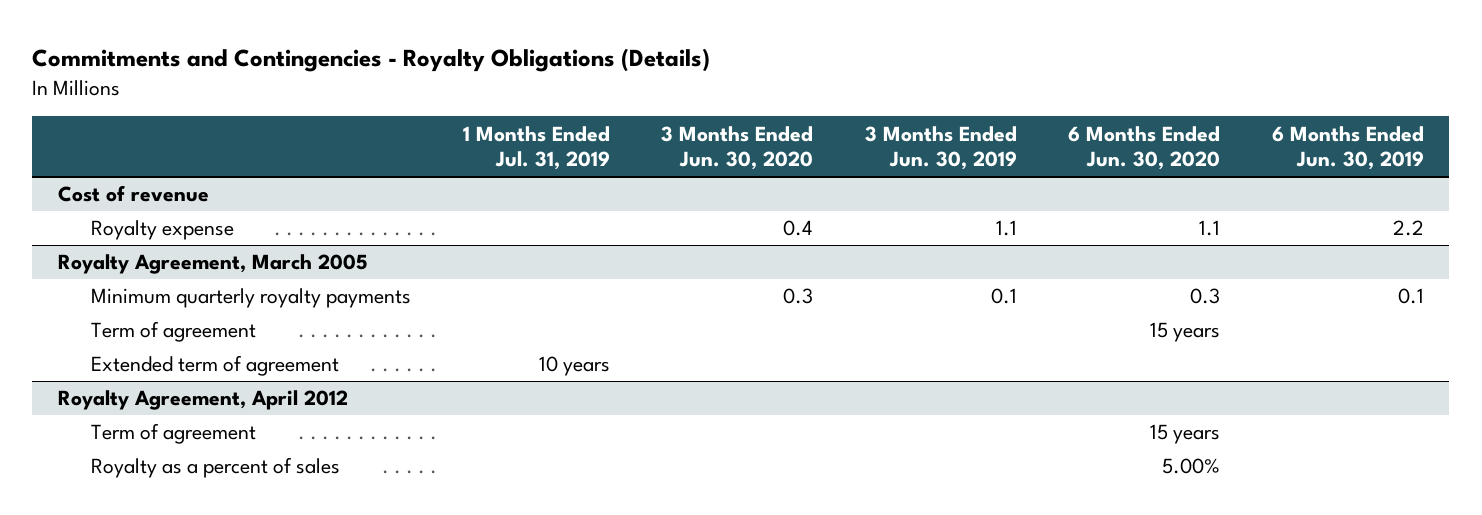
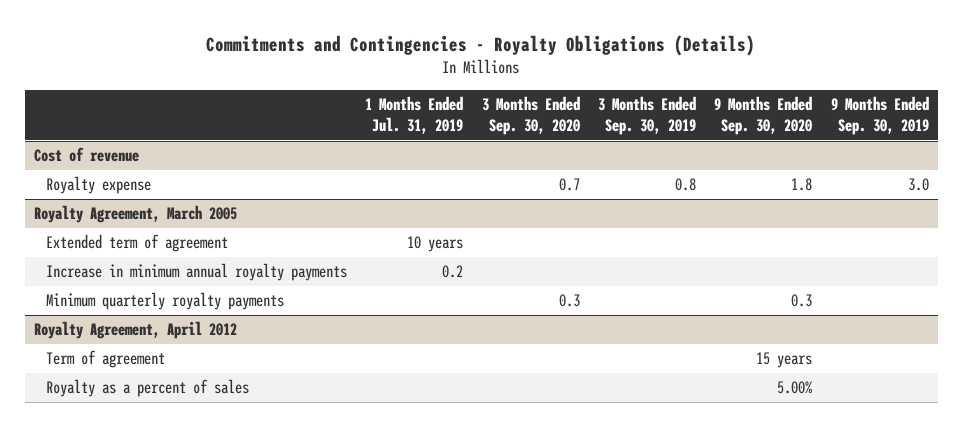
- | 1 Months Ended Jul. 31, 2019 | 3 Months Ended Jun. 30, 2020 | 3 Months Ended Jun. 30, 2019 | 6 Months Ended Jun. 30, 2020 | 6 Months Ended Jun. 30, 2019
+ | 1 Months Ended Jul. 31, 2019 | 3 Months Ended Sep. 30, 2020 | 3 Months Ended Sep. 30, 2019 | 9 Months Ended Sep. 30, 2020 | 9 Months Ended Sep. 30, 2019
@ Royalty Agreement, March 2005
- Term of agreement | | | | 15 years |
+ Increase in minimum annual royalty payments | 0.2 | | | |
moved down: Minimum quarterly royalty payments | | 0.3 | | 0.3 |

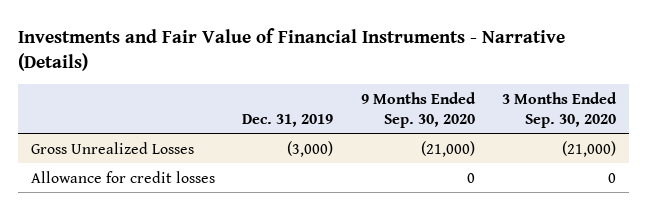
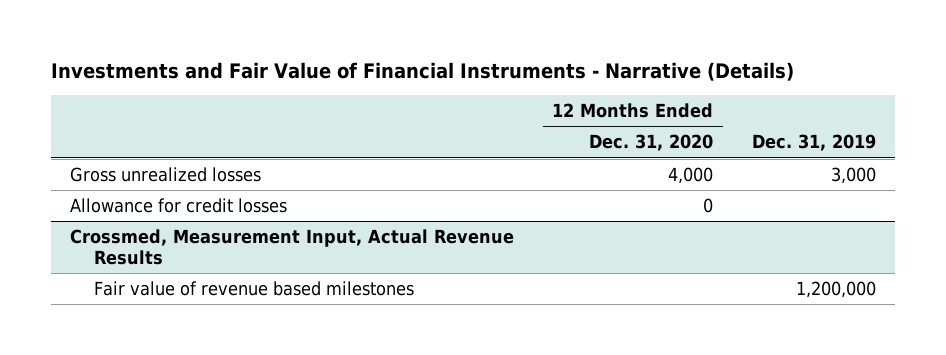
- | Dec. 31, 2019 | 9 Months Ended Sep. 30, 2020 | 3 Months Ended Sep. 30, 2020
+ | 12 Months Ended Dec. 31, 2020 | Dec. 31, 2019
- Gross Unrealized Losses | (3,000) | (21,000) | (21,000)
+ Gross unrealized losses | 4,000 | 3,000
+ Crossmed, Measurement Input, Actual Revenue Results
+ Fair value of revenue based milestones | | 1,200,000

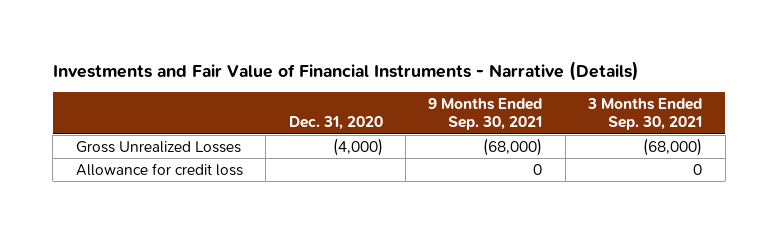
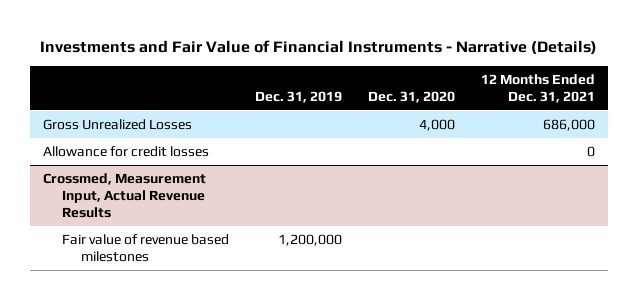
- | Dec. 31, 2020 | 9 Months Ended Sep. 30, 2021 | 3 Months Ended Sep. 30, 2021
+ | Dec. 31, 2019 | Dec. 31, 2020 | 12 Months Ended Dec. 31, 2021
- Gross Unrealized Losses | (4,000) | (68,000) | (68,000)
- Allowance for credit loss | | 0 | 0
+ Gross Unrealized Losses | | 4,000 | 686,000
+ Allowance for credit losses | | | 0
+ Crossmed, Measurement Input, Actual Revenue Results
+ Fair value of revenue based milestones | 1,200,000 | |

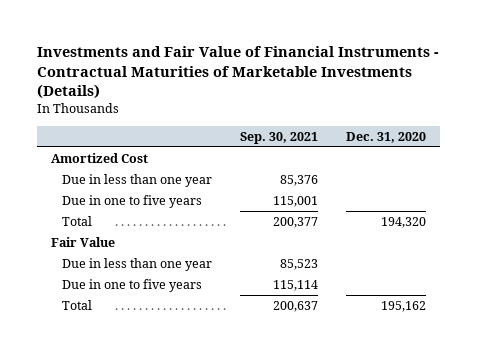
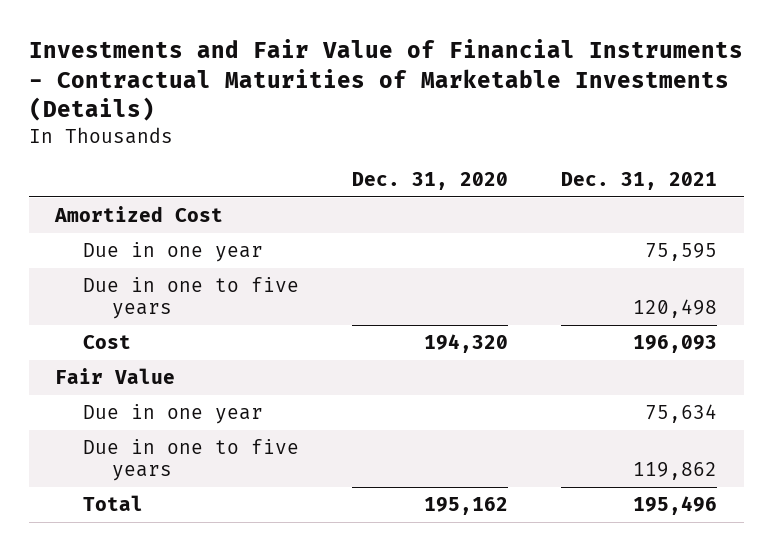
- | Sep. 30, 2021 | Dec. 31, 2020
+ | Dec. 31, 2020 | Dec. 31, 2021
- Due in less than one year | 85,376 |
+ Due in one year | | 75,595
- Total | 200,377 | 194,320
+ Cost | 194,320 | 196,093
- Due in less than one year | 85,523 |
+ Due in one year | | 75,634

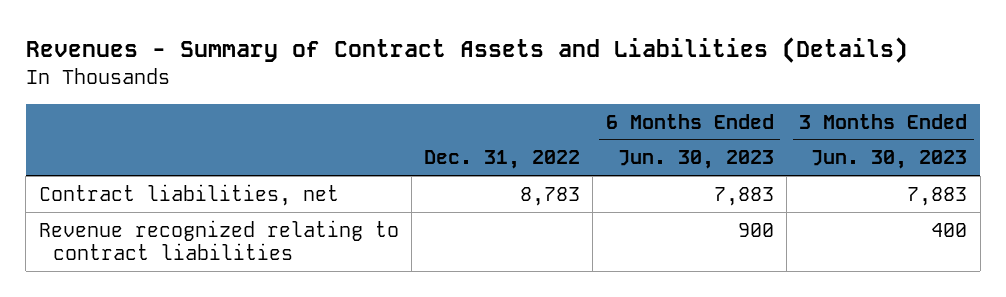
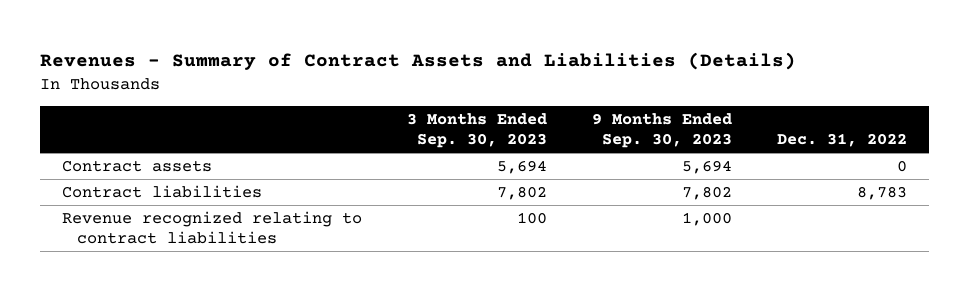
- | Dec. 31, 2022 | 6 Months Ended Jun. 30, 2023 | 3 Months Ended Jun. 30, 2023
+ | 3 Months Ended Sep. 30, 2023 | 9 Months Ended Sep. 30, 2023 | Dec. 31, 2022
- Contract liabilities, net | 8,783 | 7,883 | 7,883
+ Contract assets | 5,694 | 5,694 | 0
+ Contract liabilities | 7,802 | 7,802 | 8,783

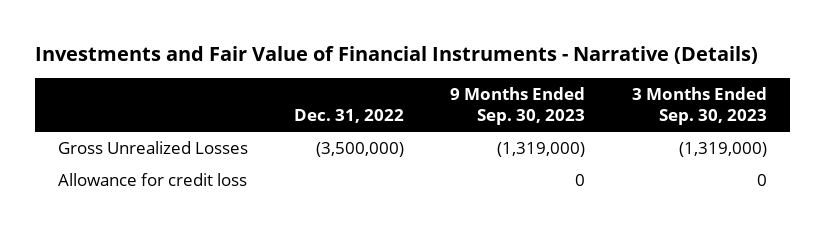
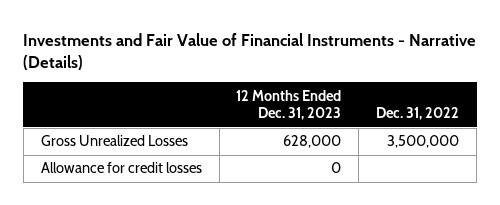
- | Dec. 31, 2022 | 9 Months Ended Sep. 30, 2023 | 3 Months Ended Sep. 30, 2023
+ | 12 Months Ended Dec. 31, 2023 | Dec. 31, 2022
- Gross Unrealized Losses | (3,500,000) | (1,319,000) | (1,319,000)
- Allowance for credit loss | | 0 | 0
+ Gross Unrealized Losses | 628,000 | 3,500,000
+ Allowance for credit losses | 0 |

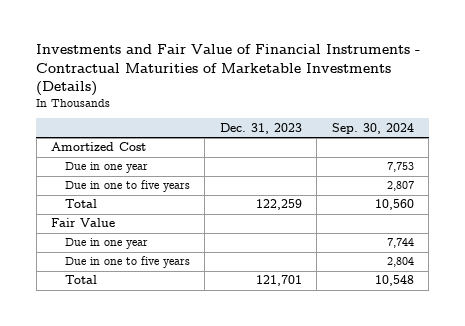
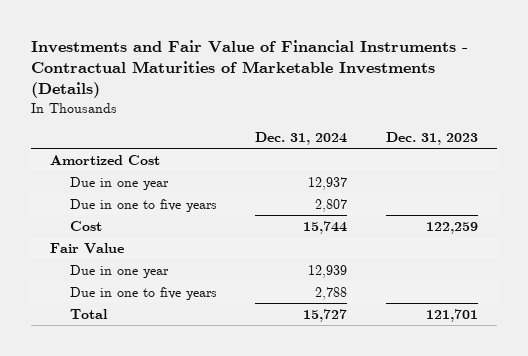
- | Dec. 31, 2023 | Sep. 30, 2024
+ | Dec. 31, 2024 | Dec. 31, 2023
- Total | 122,259 | 10,560
+ Cost | 15,744 | 122,259

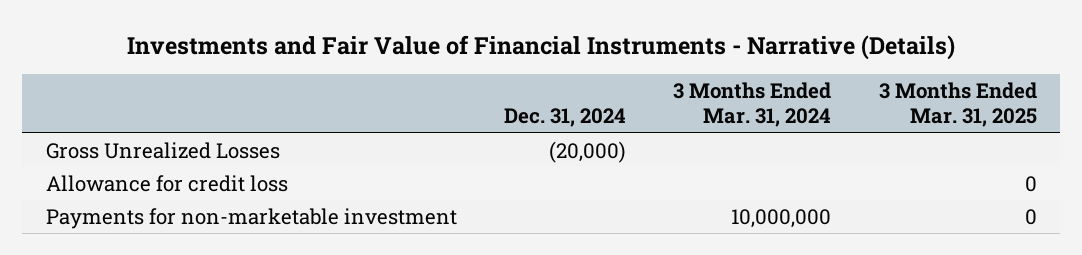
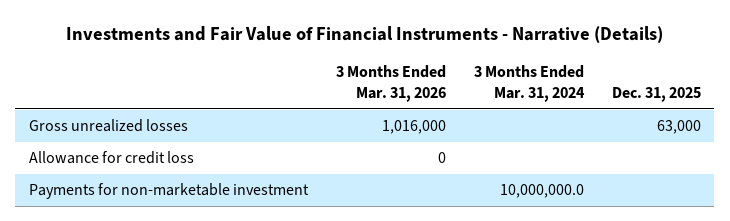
- | Dec. 31, 2024 | 3 Months Ended Mar. 31, 2024 | 3 Months Ended Mar. 31, 2025
+ | 3 Months Ended Mar. 31, 2026 | 3 Months Ended Mar. 31, 2024 | Dec. 31, 2025
- Gross Unrealized Losses | (20,000) | |
+ Gross unrealized losses | 1,016,000 | | 63,000
- Payments for non-marketable investment | | 10,000,000 | 0
+ Payments for non-marketable investment | | 10,000,000.0 |

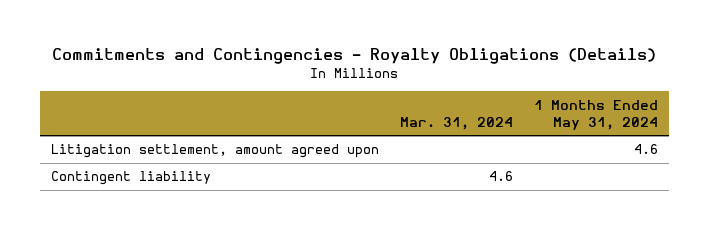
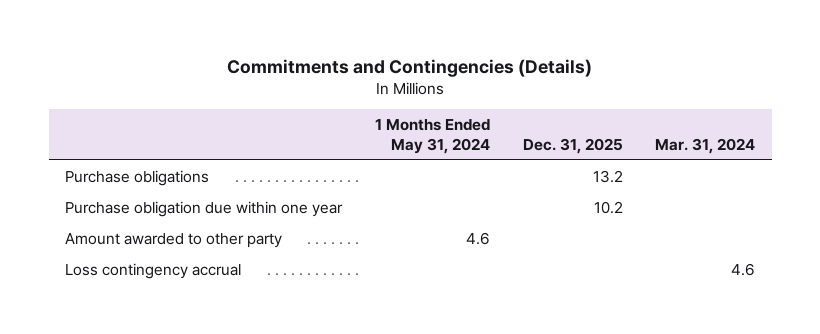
- Commitments and Contingencies - Royalty Obligations (Details)
+ Commitments and Contingencies (Details)
- | Mar. 31, 2024 | 1 Months Ended May 31, 2024
+ | 1 Months Ended May 31, 2024 | Dec. 31, 2025 | Mar. 31, 2024
- Litigation settlement, amount agreed upon | | 4.6
- Contingent liability | 4.6 |
+ Purchase obligations | | 13.2 |
+ Purchase obligation due within one year | | 10.2 |
+ Amount awarded to other party | 4.6 | |
+ Loss contingency accrual | | | 4.6

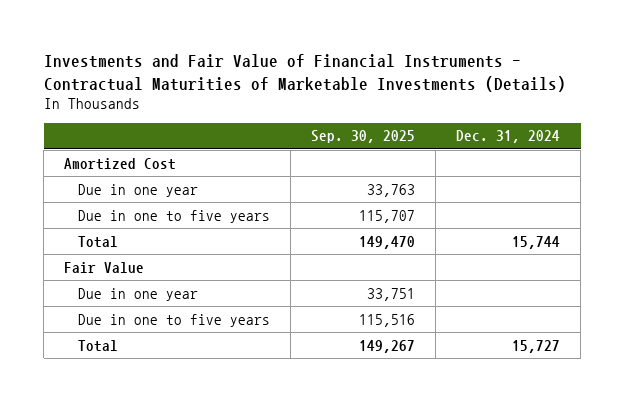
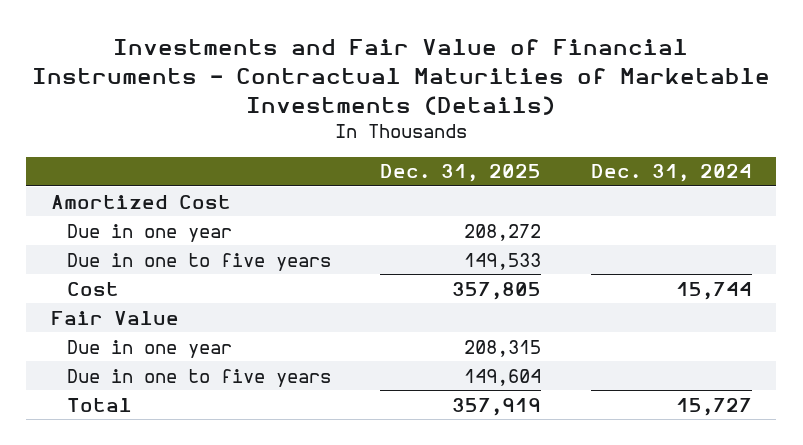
- | Sep. 30, 2025 | Dec. 31, 2024
+ | Dec. 31, 2025 | Dec. 31, 2024
- Total | 149,470 | 15,744
+ Cost | 357,805 | 15,744

